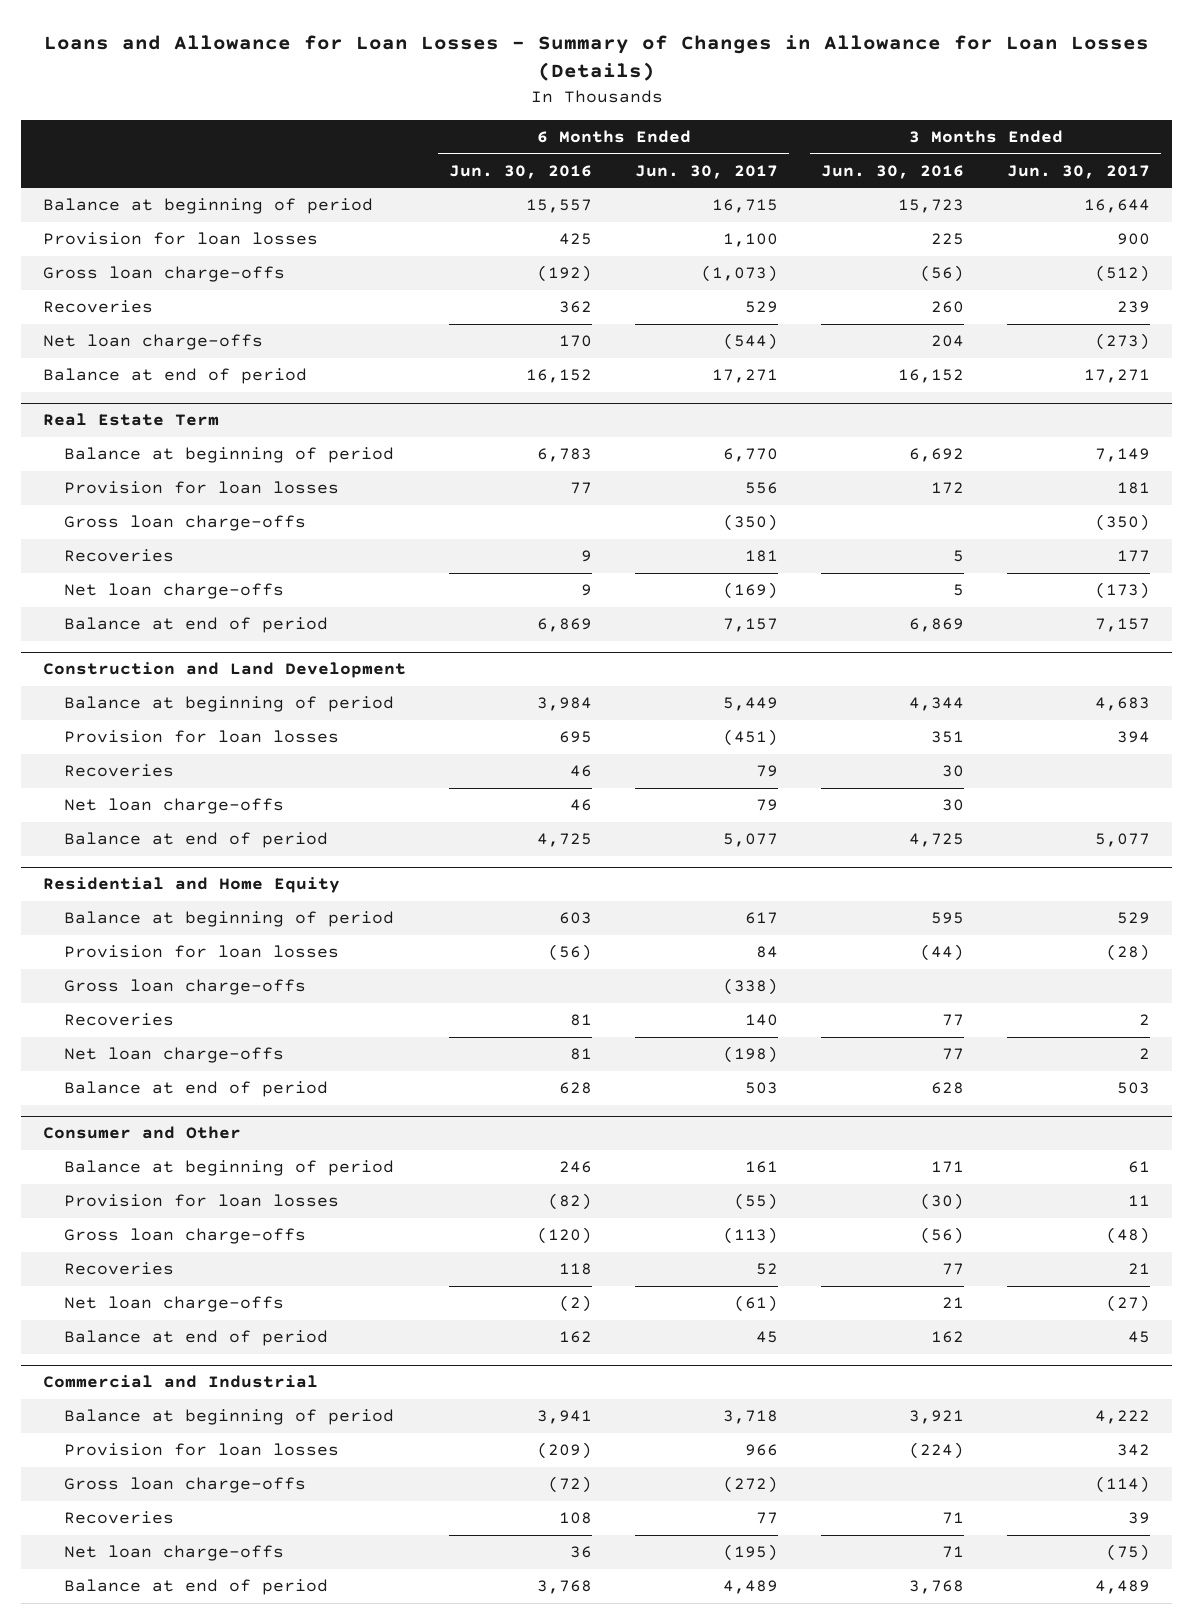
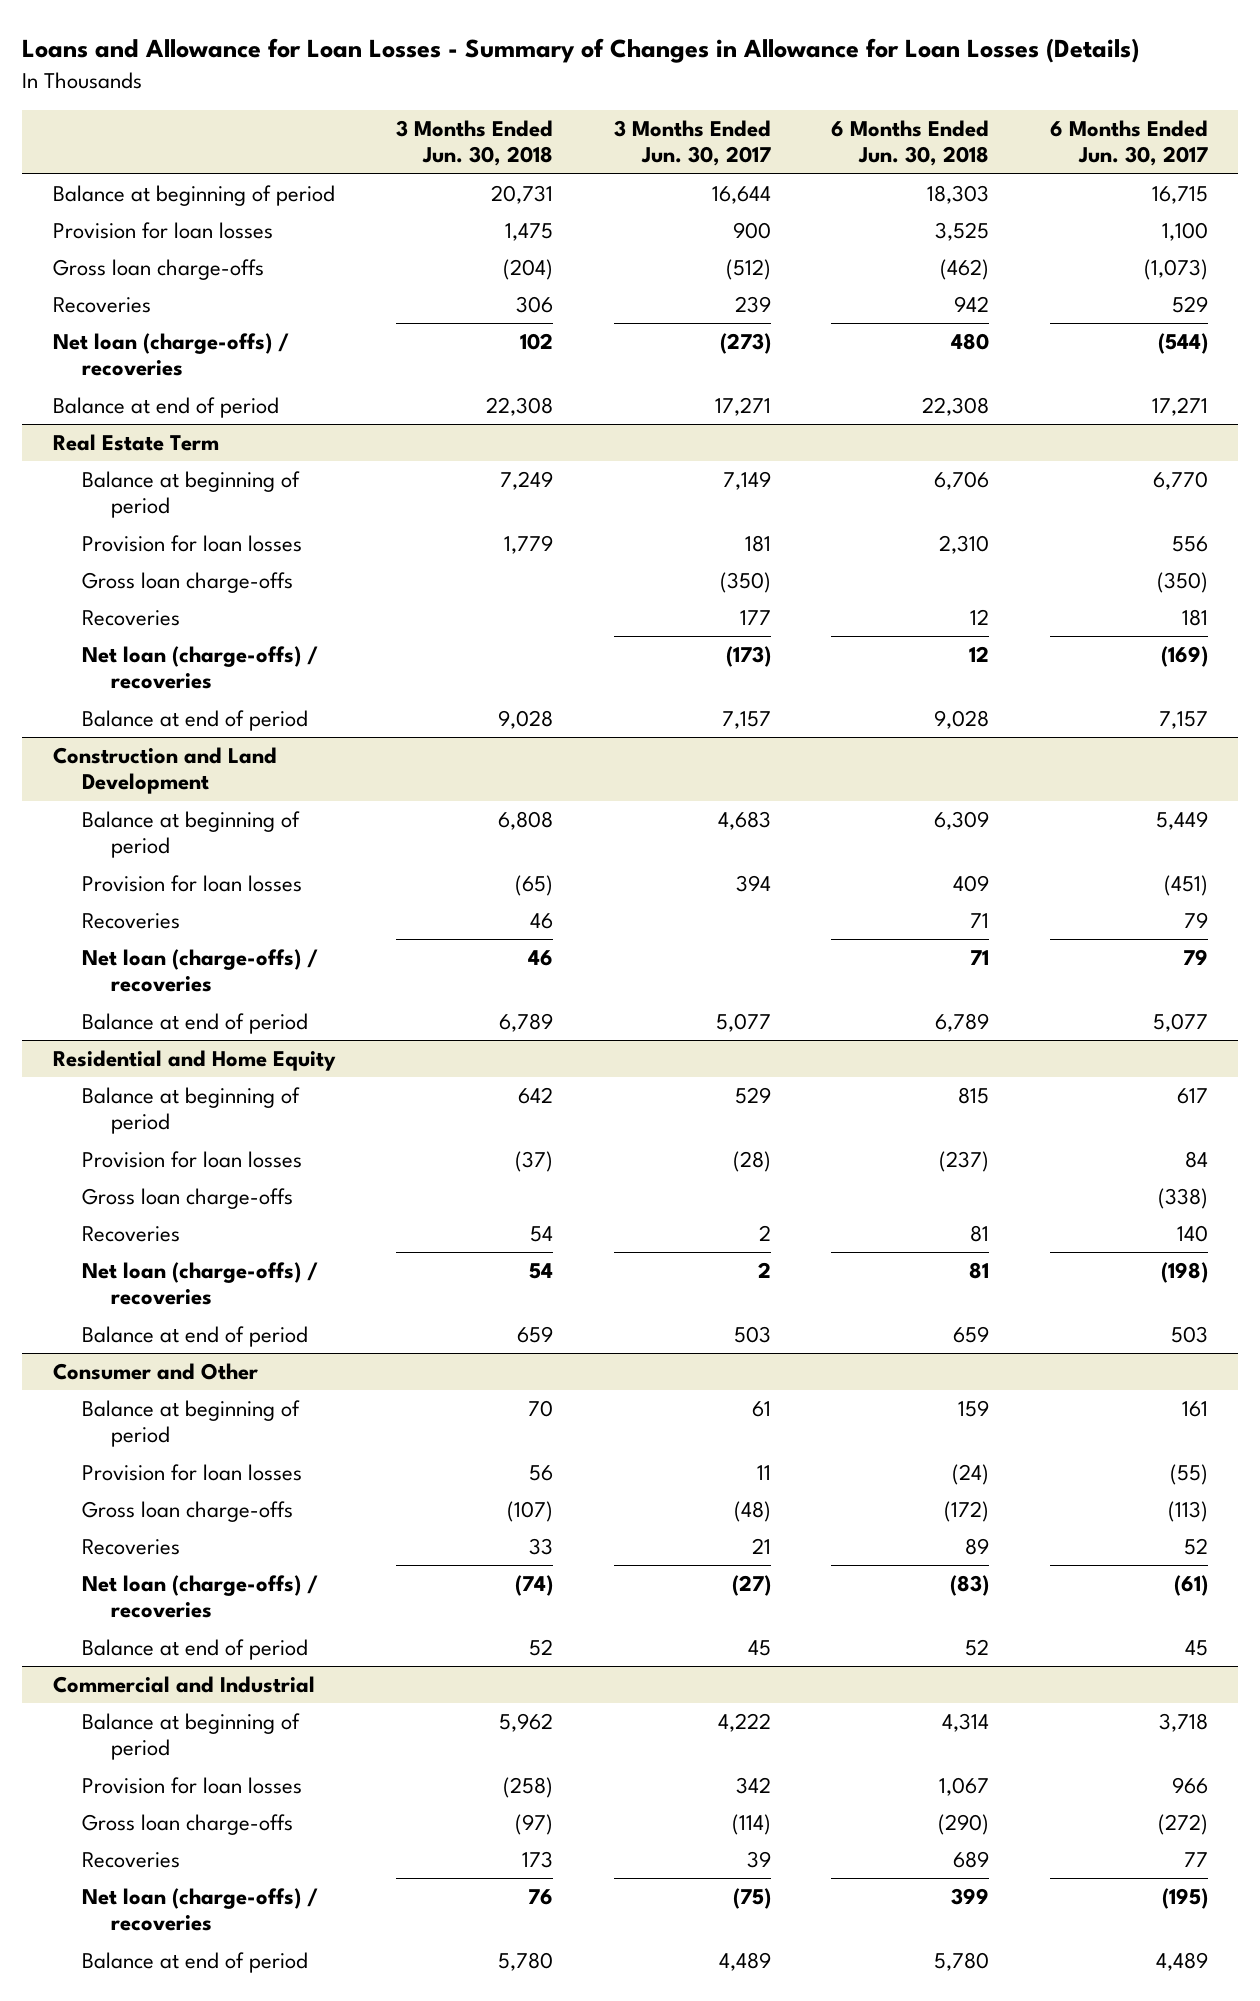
- | 6 Months Ended Jun. 30, 2016 | 6 Months Ended Jun. 30, 2017 | 3 Months Ended Jun. 30, 2016 | 3 Months Ended Jun. 30, 2017
+ | 3 Months Ended Jun. 30, 2018 | 3 Months Ended Jun. 30, 2017 | 6 Months Ended Jun. 30, 2018 | 6 Months Ended Jun. 30, 2017
- Net loan charge-offs | 170 | (544) | 204 | (273)
+ Net loan (charge-offs) / recoveries | 102 | (273) | 480 | (544)
@ Real Estate Term
- Net loan charge-offs | 9 | (169) | 5 | (173)
+ Net loan (charge-offs) / recoveries | | (173) | 12 | (169)
@ Construction and Land Development
- Net loan charge-offs | 46 | 79 | 30 |
+ Net loan (charge-offs) / recoveries | 46 | | 71 | 79
@ Residential and Home Equity
- Net loan charge-offs | 81 | (198) | 77 | 2
+ Net loan (charge-offs) / recoveries | 54 | 2 | 81 | (198)
@ Consumer and Other
- Net loan charge-offs | (2) | (61) | 21 | (27)
+ Net loan (charge-offs) / recoveries | (74) | (27) | (83) | (61)
@ Commercial and Industrial
- Net loan charge-offs | 36 | (195) | 71 | (75)
+ Net loan (charge-offs) / recoveries | 76 | (75) | 399 | (195)

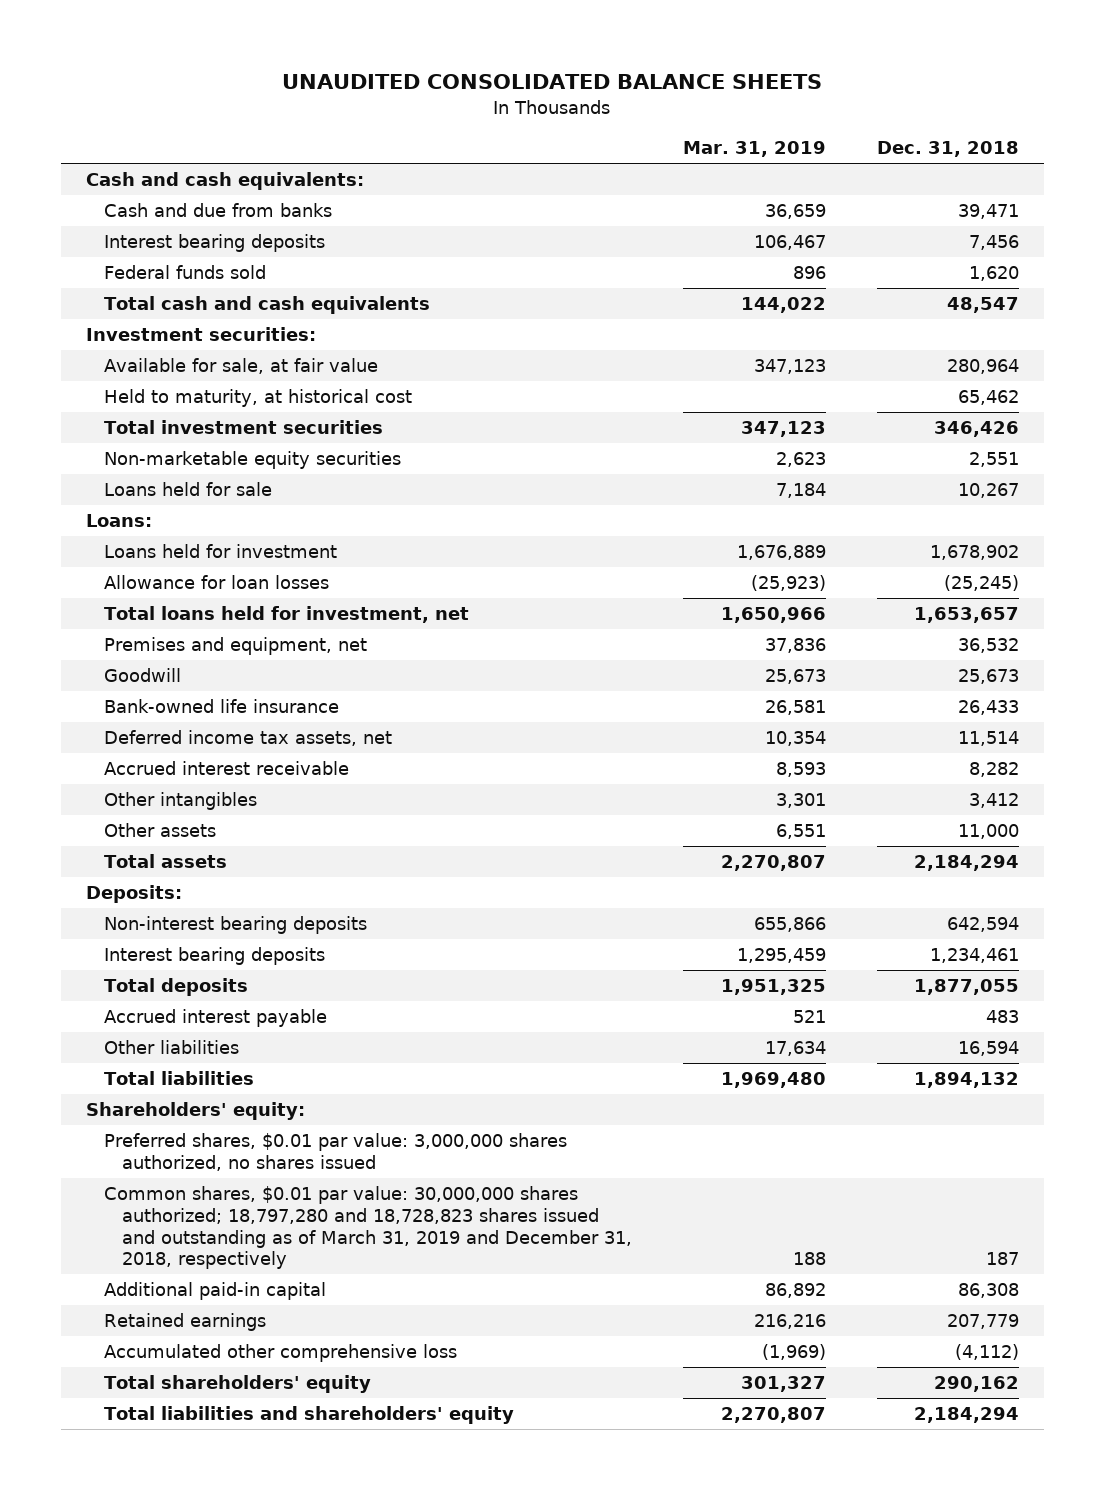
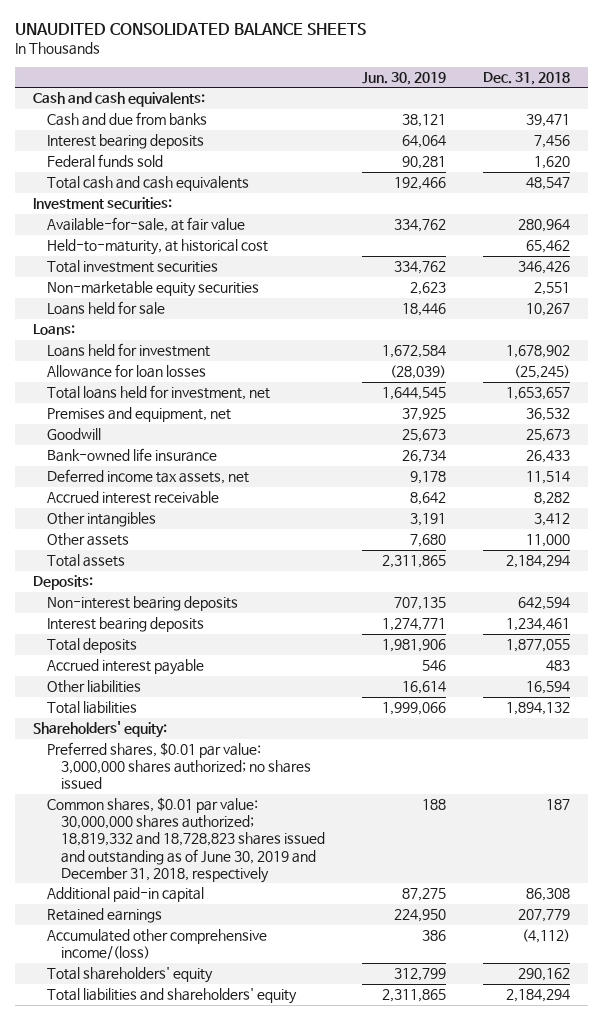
- | Mar. 31, 2019 | Dec. 31, 2018
+ | Jun. 30, 2019 | Dec. 31, 2018
- Available for sale, at fair value | 347,123 | 280,964
- Held to maturity, at historical cost | | 65,462
+ Available-for-sale, at fair value | 334,762 | 280,964
+ Held-to-maturity, at historical cost | | 65,462
- Preferred shares, $0.01 par value: 3,000,000 shares authorized, no shares issued
- Common shares, $0.01 par value: 30,000,000 shares authorized; 18,797,280 and 18,728,823 shares issued and outstanding as of March 31, 2019 and December 31, 2018, respectively | 188 | 187
+ Preferred shares, $0.01 par value: 3,000,000 shares authorized; no shares issued
+ Common shares, $0.01 par value: 30,000,000 shares authorized; 18,819,332 and 18,728,823 shares issued and outstanding as of June 30, 2019 and December 31, 2018, respectively | 188 | 187
- Accumulated other comprehensive loss | (1,969) | (4,112)
+ Accumulated other comprehensive income/(loss) | 386 | (4,112)

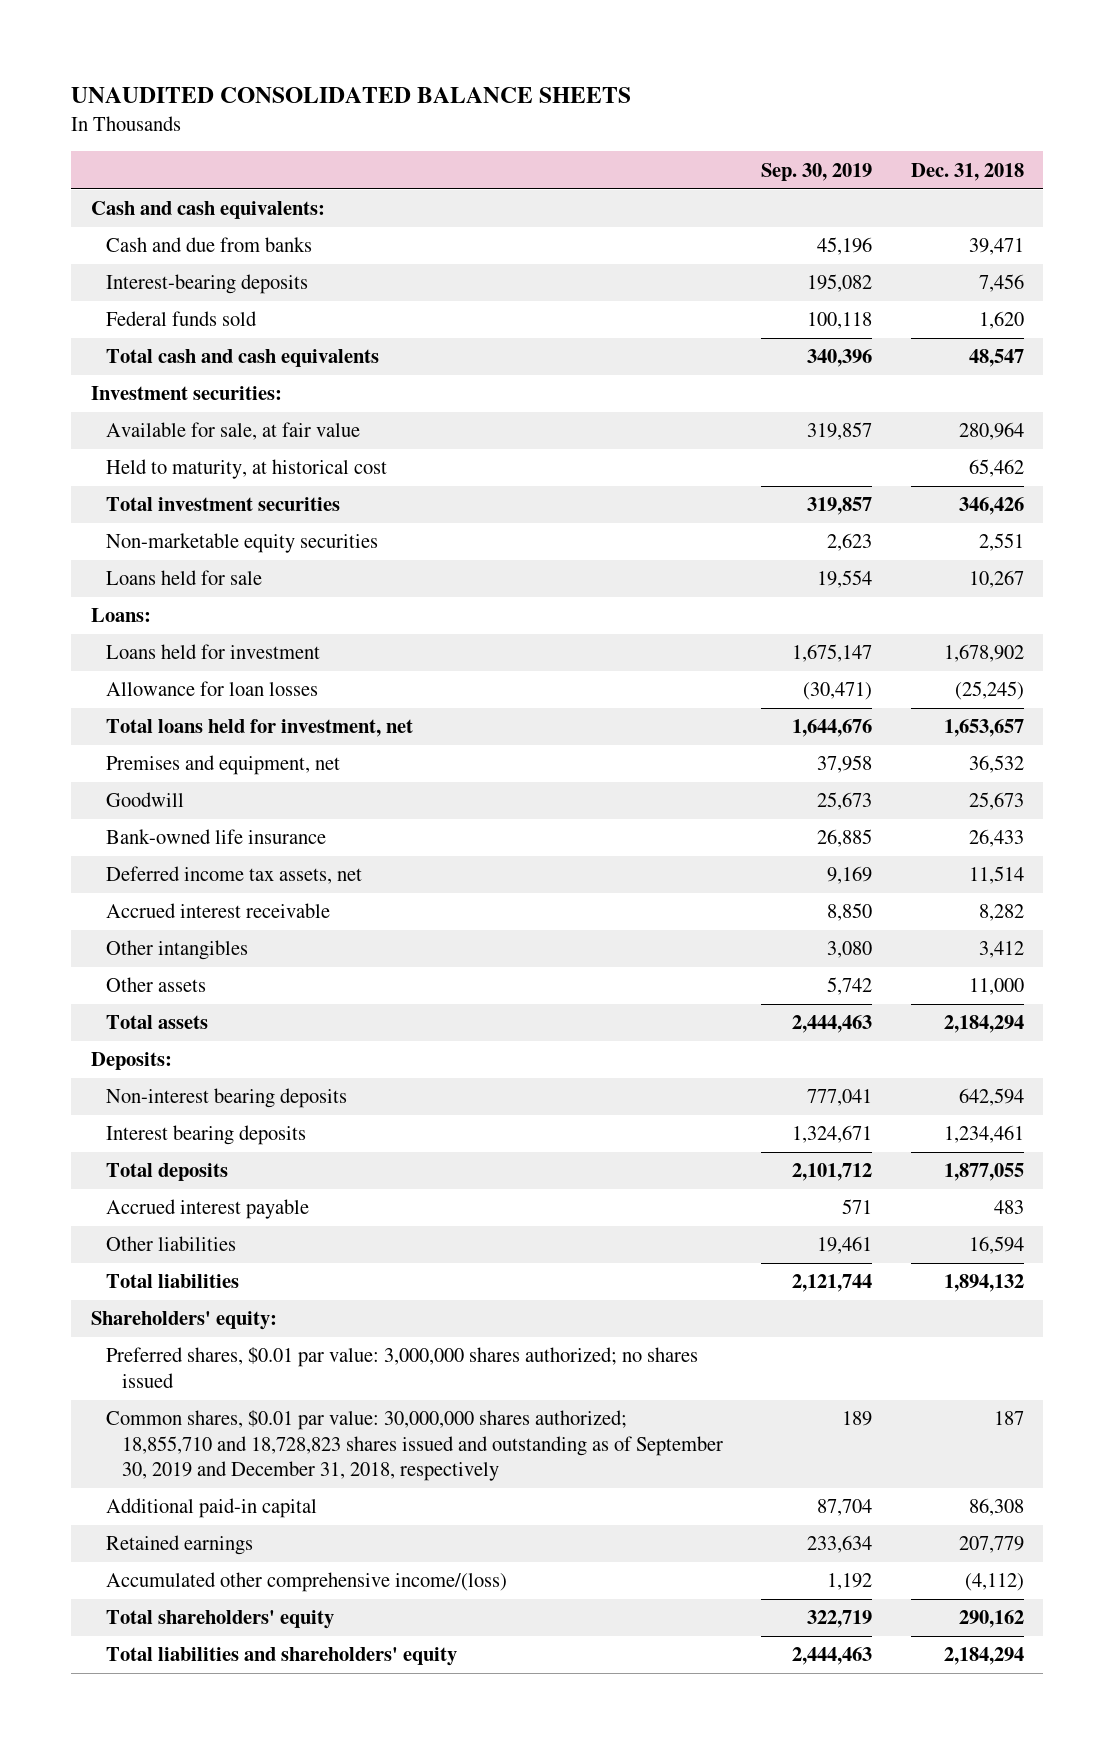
- | Jun. 30, 2019 | Dec. 31, 2018
+ | Sep. 30, 2019 | Dec. 31, 2018
- Interest bearing deposits | 64,064 | 7,456
+ Interest-bearing deposits | 195,082 | 7,456
- Available-for-sale, at fair value | 334,762 | 280,964
- Held-to-maturity, at historical cost | | 65,462
+ Available for sale, at fair value | 319,857 | 280,964
+ Held to maturity, at historical cost | | 65,462
- Common shares, $0.01 par value: 30,000,000 shares authorized; 18,819,332 and 18,728,823 shares issued and outstanding as of June 30, 2019 and December 31, 2018, respectively | 188 | 187
+ Common shares, $0.01 par value: 30,000,000 shares authorized; 18,855,710 and 18,728,823 shares issued and outstanding as of September 30, 2019 and December 31, 2018, respectively | 189 | 187

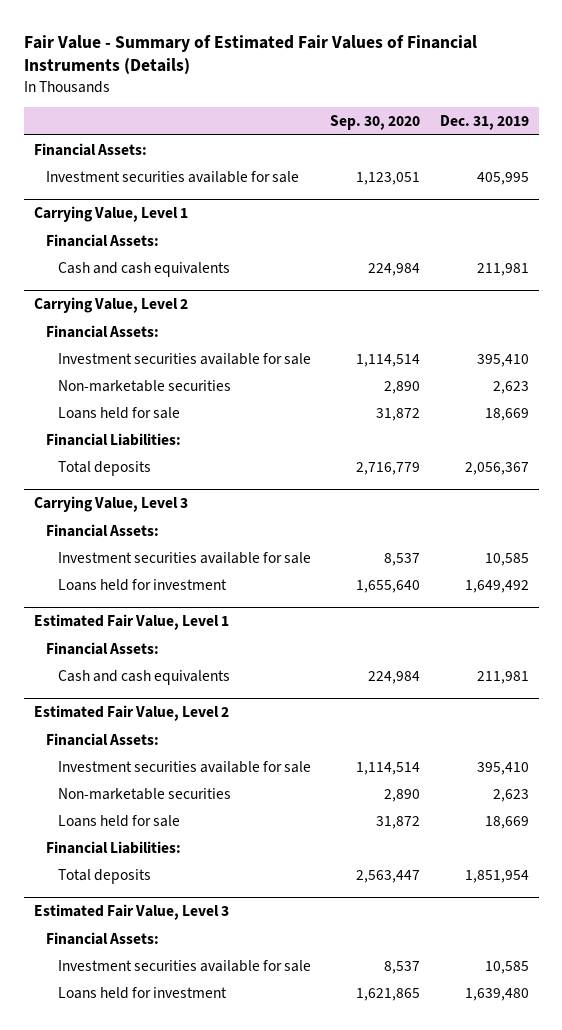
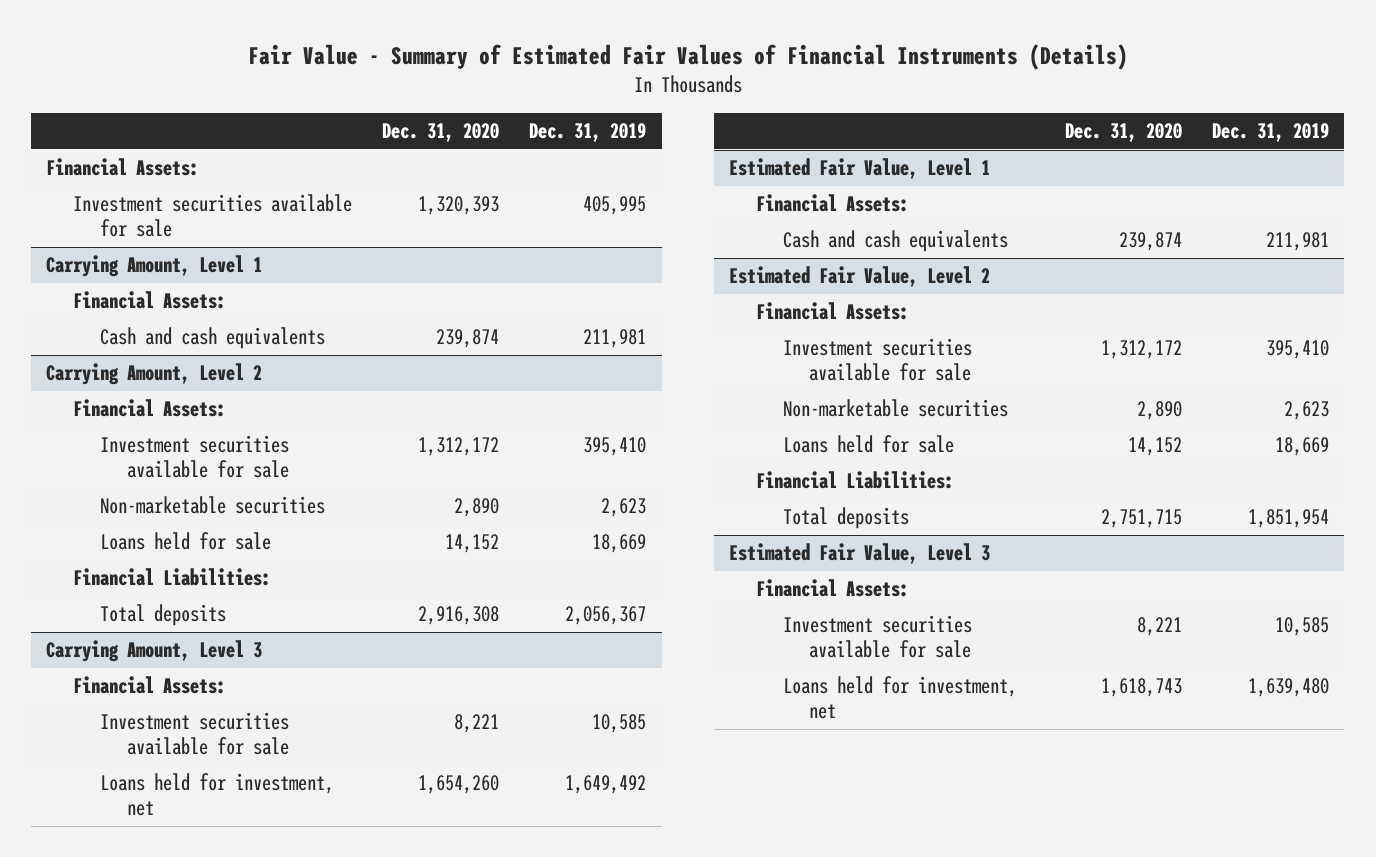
- | Sep. 30, 2020 | Dec. 31, 2019
+ | Dec. 31, 2020 | Dec. 31, 2019
- Carrying Value, Level 1
+ Carrying Amount, Level 1
- Carrying Value, Level 2
+ Carrying Amount, Level 2
- Carrying Value, Level 3
+ Carrying Amount, Level 3
- Loans held for investment | 1,655,640 | 1,649,492
+ Loans held for investment, net | 1,654,260 | 1,649,492
@ Estimated Fair Value, Level 3
- Loans held for investment | 1,621,865 | 1,639,480
+ Loans held for investment, net | 1,618,743 | 1,639,480

